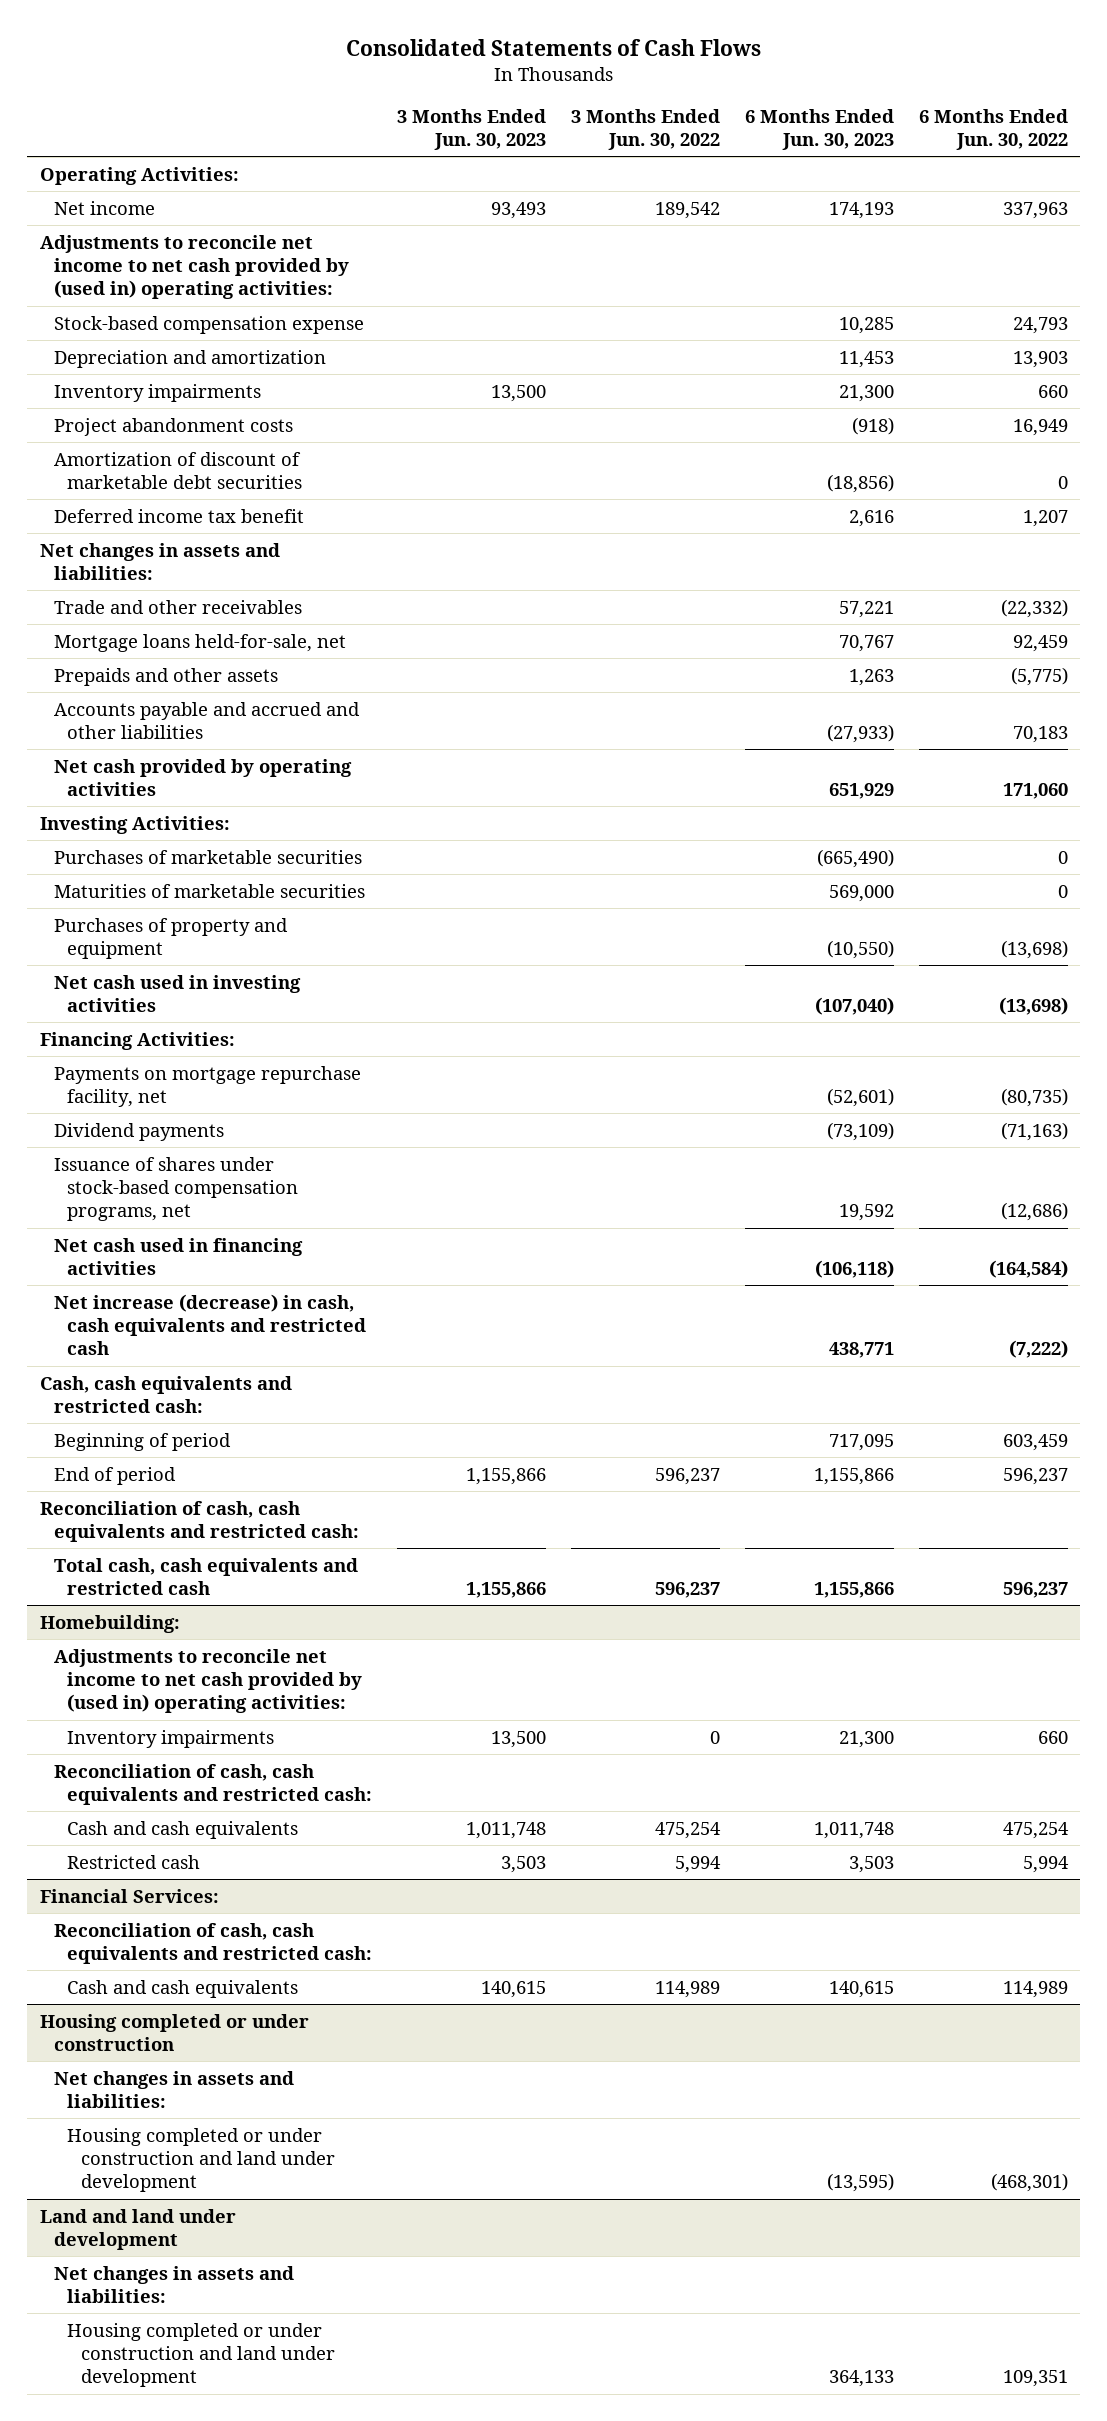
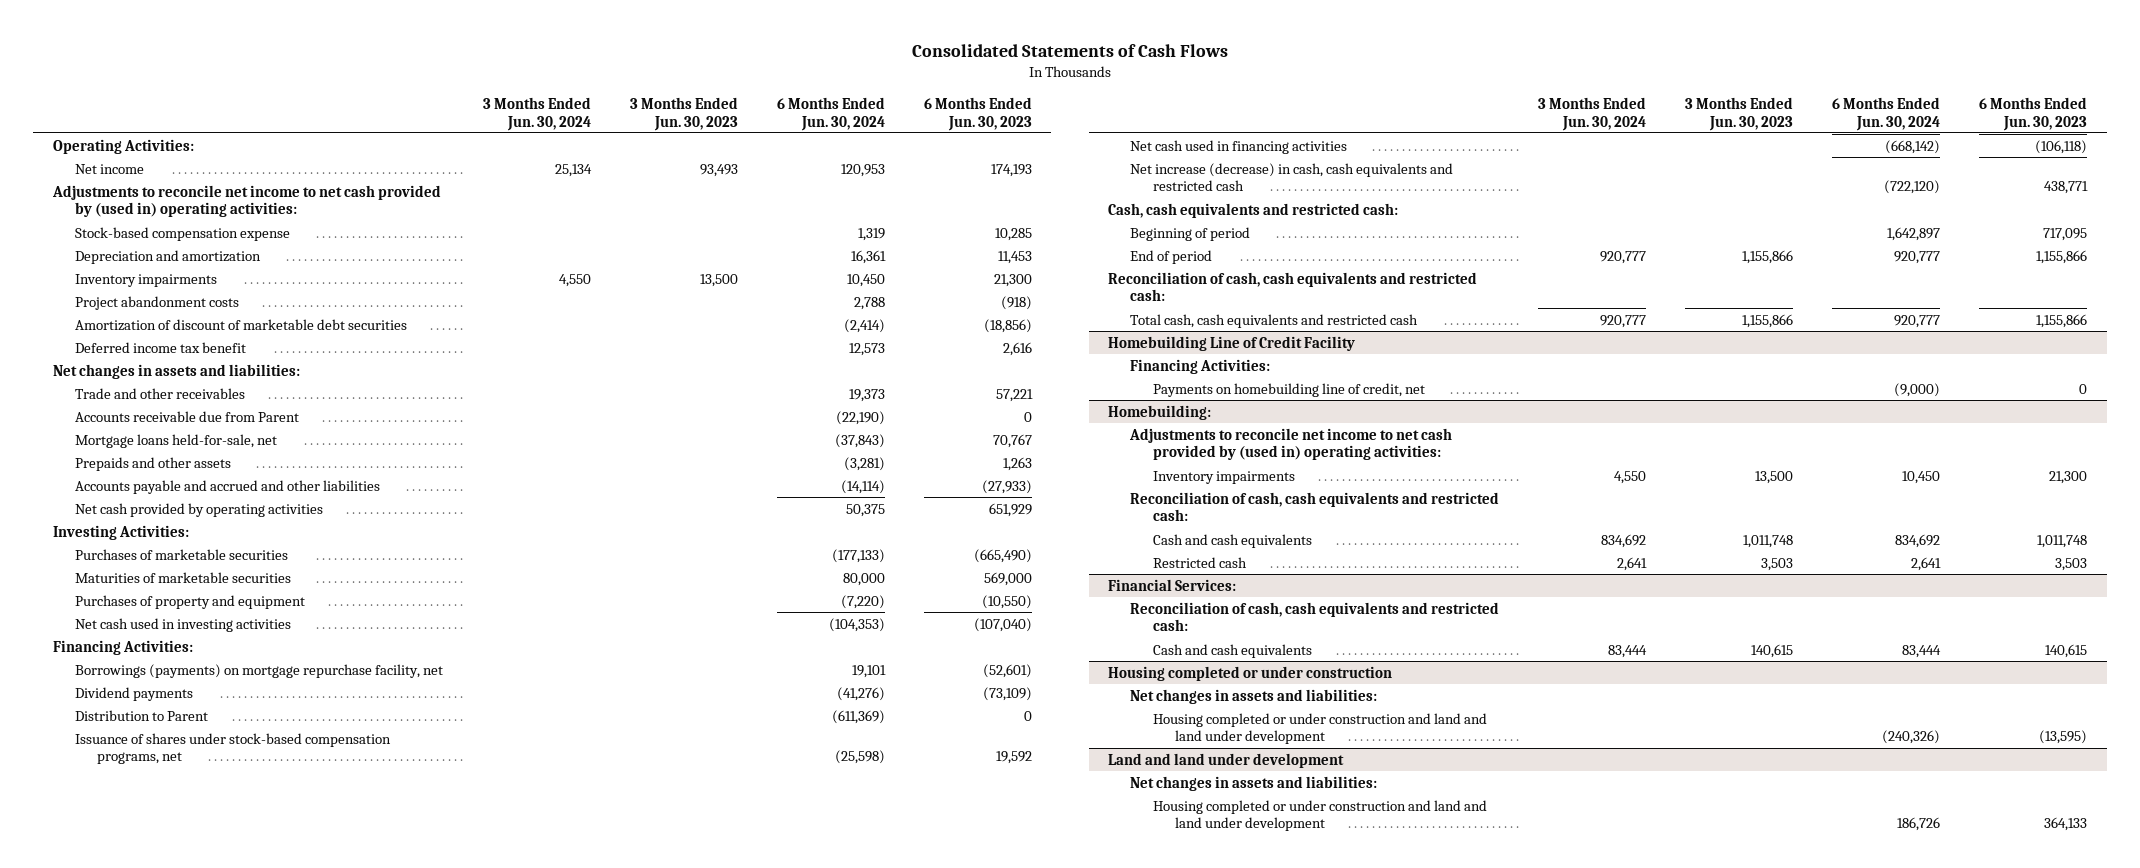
- | 3 Months Ended Jun. 30, 2023 | 3 Months Ended Jun. 30, 2022 | 6 Months Ended Jun. 30, 2023 | 6 Months Ended Jun. 30, 2022
+ | 3 Months Ended Jun. 30, 2024 | 3 Months Ended Jun. 30, 2023 | 6 Months Ended Jun. 30, 2024 | 6 Months Ended Jun. 30, 2023
+ Accounts receivable due from Parent | | | (22,190) | 0
- Payments on mortgage repurchase facility, net | | | (52,601) | (80,735)
+ Borrowings (payments) on mortgage repurchase facility, net | | | 19,101 | (52,601)
+ Distribution to Parent | | | (611,369) | 0
+ Homebuilding Line of Credit Facility
+ Financing Activities:
+ Payments on homebuilding line of credit, net | | | (9,000) | 0
@ Housing completed or under construction
- Housing completed or under construction and land under development | | | (13,595) | (468,301)
+ Housing completed or under construction and land and land under development | | | (240,326) | (13,595)
@ Land and land under development
- Housing completed or under construction and land under development | | | 364,133 | 109,351
+ Housing completed or under construction and land and land under development | | | 186,726 | 364,133

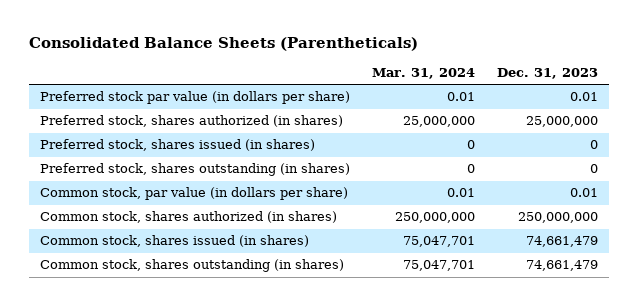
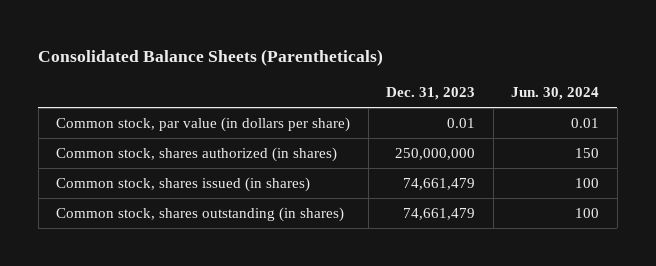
- | Mar. 31, 2024 | Dec. 31, 2023
+ | Dec. 31, 2023 | Jun. 30, 2024
- Preferred stock par value (in dollars per share) | 0.01 | 0.01
- Preferred stock, shares authorized (in shares) | 25,000,000 | 25,000,000
- Preferred stock, shares issued (in shares) | 0 | 0
- Preferred stock, shares outstanding (in shares) | 0 | 0

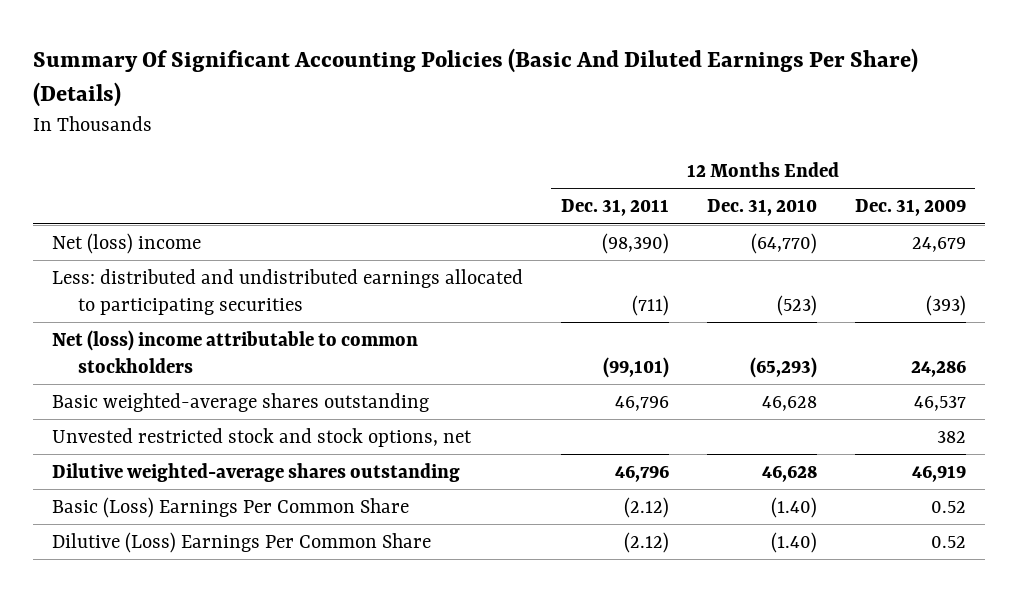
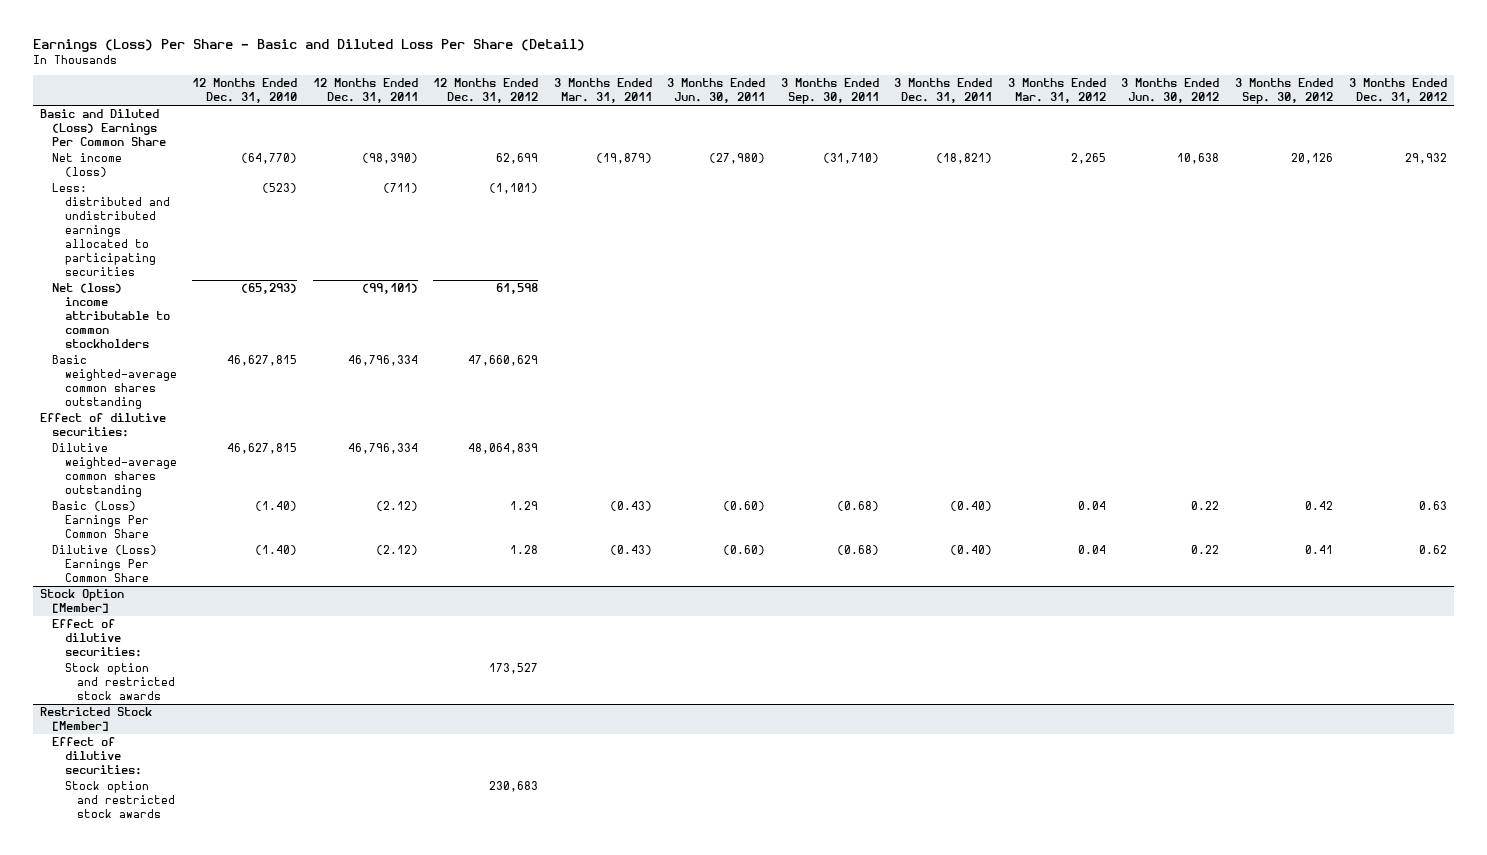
- Summary Of Significant Accounting Policies (Basic And Diluted Earnings Per Share) (Details)
+ Earnings (Loss) Per Share - Basic and Diluted Loss Per Share (Detail)
- | 12 Months Ended Dec. 31, 2011 | 12 Months Ended Dec. 31, 2010 | 12 Months Ended Dec. 31, 2009
+ | 12 Months Ended Dec. 31, 2010 | 12 Months Ended Dec. 31, 2011 | 12 Months Ended Dec. 31, 2012 | 3 Months Ended Mar. 31, 2011 | 3 Months Ended Jun. 30, 2011 | 3 Months Ended Sep. 30, 2011 | 3 Months Ended Dec. 31, 2011 | 3 Months Ended Mar. 31, 2012 | 3 Months Ended Jun. 30, 2012 | 3 Months Ended Sep. 30, 2012 | 3 Months Ended Dec. 31, 2012
- Net (loss) income | (98,390) | (64,770) | 24,679
+ Basic and Diluted (Loss) Earnings Per Common Share
+ Net income (loss) | (64,770) | (98,390) | 62,699 | (19,879) | (27,980) | (31,710) | (18,821) | 2,265 | 10,638 | 20,126 | 29,932
- Basic weighted-average shares outstanding | 46,796 | 46,628 | 46,537
- Unvested restricted stock and stock options, net | | | 382
- Dilutive weighted-average shares outstanding | 46,796 | 46,628 | 46,919
+ Basic weighted-average common shares outstanding | 46,627,815 | 46,796,334 | 47,660,629 | | | | | | | |
+ Effect of dilutive securities:
+ Dilutive weighted-average common shares outstanding | 46,627,815 | 46,796,334 | 48,064,839 | | | | | | | |
+ Stock Option [Member]
+ Effect of dilutive securities:
+ Stock option and restricted stock awards | | | 173,527 | | | | | | | |
+ Restricted Stock [Member]
+ Effect of dilutive securities:
+ Stock option and restricted stock awards | | | 230,683 | | | | | | | |

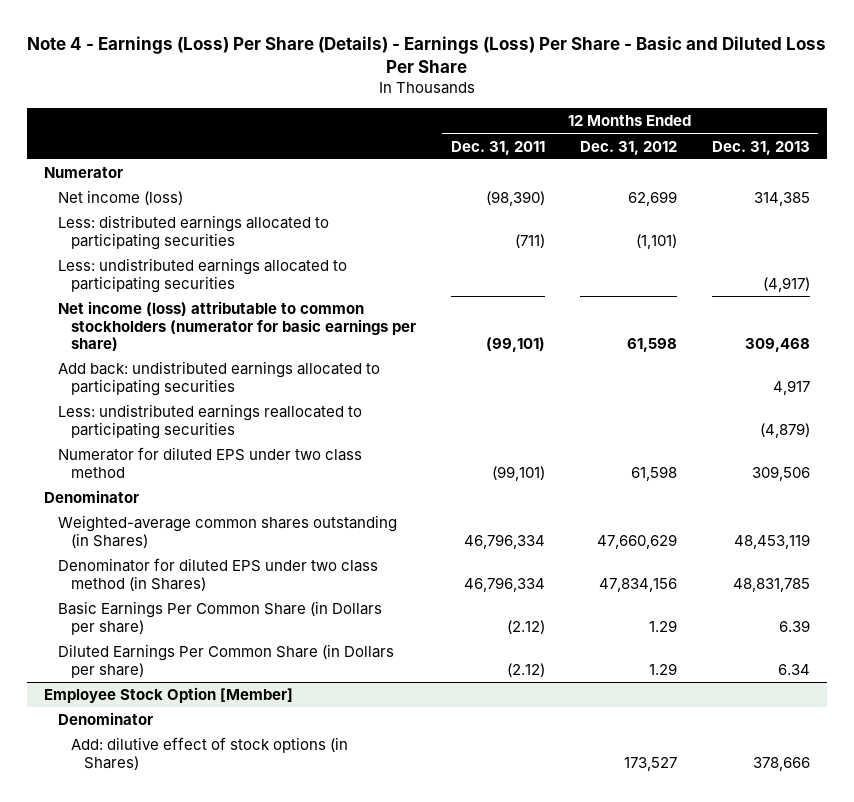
- Earnings (Loss) Per Share - Basic and Diluted Loss Per Share (Detail)
+ Note 4 - Earnings (Loss) Per Share (Details) - Earnings (Loss) Per Share - Basic and Diluted Loss Per Share
- | 12 Months Ended Dec. 31, 2010 | 12 Months Ended Dec. 31, 2011 | 12 Months Ended Dec. 31, 2012 | 3 Months Ended Mar. 31, 2011 | 3 Months Ended Jun. 30, 2011 | 3 Months Ended Sep. 30, 2011 | 3 Months Ended Dec. 31, 2011 | 3 Months Ended Mar. 31, 2012 | 3 Months Ended Jun. 30, 2012 | 3 Months Ended Sep. 30, 2012 | 3 Months Ended Dec. 31, 2012
+ | 12 Months Ended Dec. 31, 2011 | 12 Months Ended Dec. 31, 2012 | 12 Months Ended Dec. 31, 2013
- Basic and Diluted (Loss) Earnings Per Common Share
+ Numerator
- Less: distributed and undistributed earnings allocated to participating securities | (523) | (711) | (1,101) | | | | | | | |
- Net (loss) income attributable to common stockholders | (65,293) | (99,101) | 61,598 | | | | | | | |
- Basic weighted-average common shares outstanding | 46,627,815 | 46,796,334 | 47,660,629 | | | | | | | |
- Effect of dilutive securities:
- Dilutive weighted-average common shares outstanding | 46,627,815 | 46,796,334 | 48,064,839 | | | | | | | |
- Basic (Loss) Earnings Per Common Share | (1.40) | (2.12) | 1.29 | (0.43) | (0.60) | (0.68) | (0.40) | 0.04 | 0.22 | 0.42 | 0.63
- Dilutive (Loss) Earnings Per Common Share | (1.40) | (2.12) | 1.28 | (0.43) | (0.60) | (0.68) | (0.40) | 0.04 | 0.22 | 0.41 | 0.62
- Stock Option [Member]
- Effect of dilutive securities:
- Stock option and restricted stock awards | | | 173,527 | | | | | | | |
- Restricted Stock [Member]
- Effect of dilutive securities:
- Stock option and restricted stock awards | | | 230,683 | | | | | | | |
+ Less: distributed earnings allocated to participating securities | (711) | (1,101) |
+ Less: undistributed earnings allocated to participating securities | | | (4,917)
+ Net income (loss) attributable to common stockholders (numerator for basic earnings per share) | (99,101) | 61,598 | 309,468
+ Add back: undistributed earnings allocated to participating securities | | | 4,917
+ Less: undistributed earnings reallocated to participating securities | | | (4,879)
+ Numerator for diluted EPS under two class method | (99,101) | 61,598 | 309,506
+ Denominator
+ Weighted-average common shares outstanding (in Shares) | 46,796,334 | 47,660,629 | 48,453,119
+ Denominator for diluted EPS under two class method (in Shares) | 46,796,334 | 47,834,156 | 48,831,785
+ Basic Earnings Per Common Share (in Dollars per share) | (2.12) | 1.29 | 6.39
+ Diluted Earnings Per Common Share (in Dollars per share) | (2.12) | 1.29 | 6.34
+ Employee Stock Option [Member]
+ Denominator
+ Add: dilutive effect of stock options (in Shares) | | 173,527 | 378,666

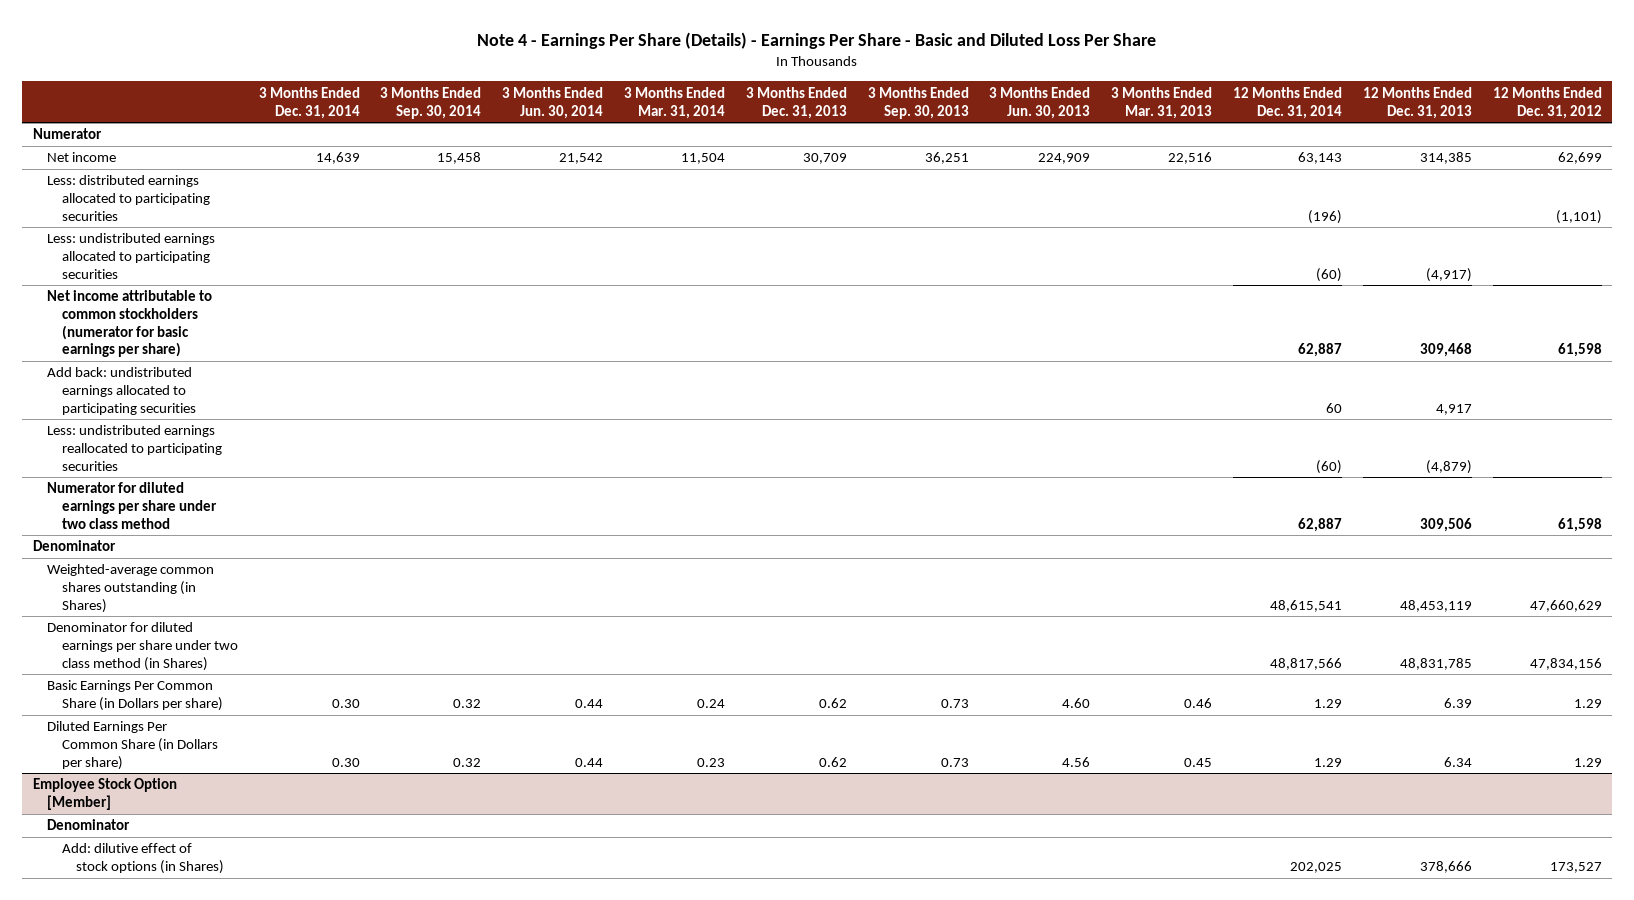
- Note 4 - Earnings (Loss) Per Share (Details) - Earnings (Loss) Per Share - Basic and Diluted Loss Per Share
+ Note 4 - Earnings Per Share (Details) - Earnings Per Share - Basic and Diluted Loss Per Share
- | 12 Months Ended Dec. 31, 2011 | 12 Months Ended Dec. 31, 2012 | 12 Months Ended Dec. 31, 2013
+ | 3 Months Ended Dec. 31, 2014 | 3 Months Ended Sep. 30, 2014 | 3 Months Ended Jun. 30, 2014 | 3 Months Ended Mar. 31, 2014 | 3 Months Ended Dec. 31, 2013 | 3 Months Ended Sep. 30, 2013 | 3 Months Ended Jun. 30, 2013 | 3 Months Ended Mar. 31, 2013 | 12 Months Ended Dec. 31, 2014 | 12 Months Ended Dec. 31, 2013 | 12 Months Ended Dec. 31, 2012
- Net income (loss) | (98,390) | 62,699 | 314,385
+ Net income | 14,639 | 15,458 | 21,542 | 11,504 | 30,709 | 36,251 | 224,909 | 22,516 | 63,143 | 314,385 | 62,699
- Net income (loss) attributable to common stockholders (numerator for basic earnings per share) | (99,101) | 61,598 | 309,468
+ Net income attributable to common stockholders (numerator for basic earnings per share) | | | | | | | | | 62,887 | 309,468 | 61,598
- Numerator for diluted EPS under two class method | (99,101) | 61,598 | 309,506
+ Numerator for diluted earnings per share under two class method | | | | | | | | | 62,887 | 309,506 | 61,598
- Denominator for diluted EPS under two class method (in Shares) | 46,796,334 | 47,834,156 | 48,831,785
+ Denominator for diluted earnings per share under two class method (in Shares) | | | | | | | | | 48,817,566 | 48,831,785 | 47,834,156

